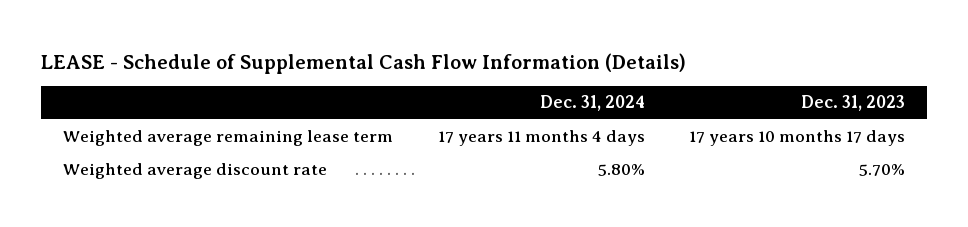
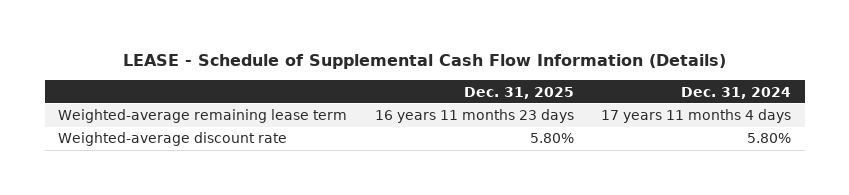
- | Dec. 31, 2024 | Dec. 31, 2023
+ | Dec. 31, 2025 | Dec. 31, 2024
- Weighted average remaining lease term | 17 years 11 months 4 days | 17 years 10 months 17 days
- Weighted average discount rate | 5.80% | 5.70%
+ Weighted-average remaining lease term | 16 years 11 months 23 days | 17 years 11 months 4 days
+ Weighted-average discount rate | 5.80% | 5.80%

